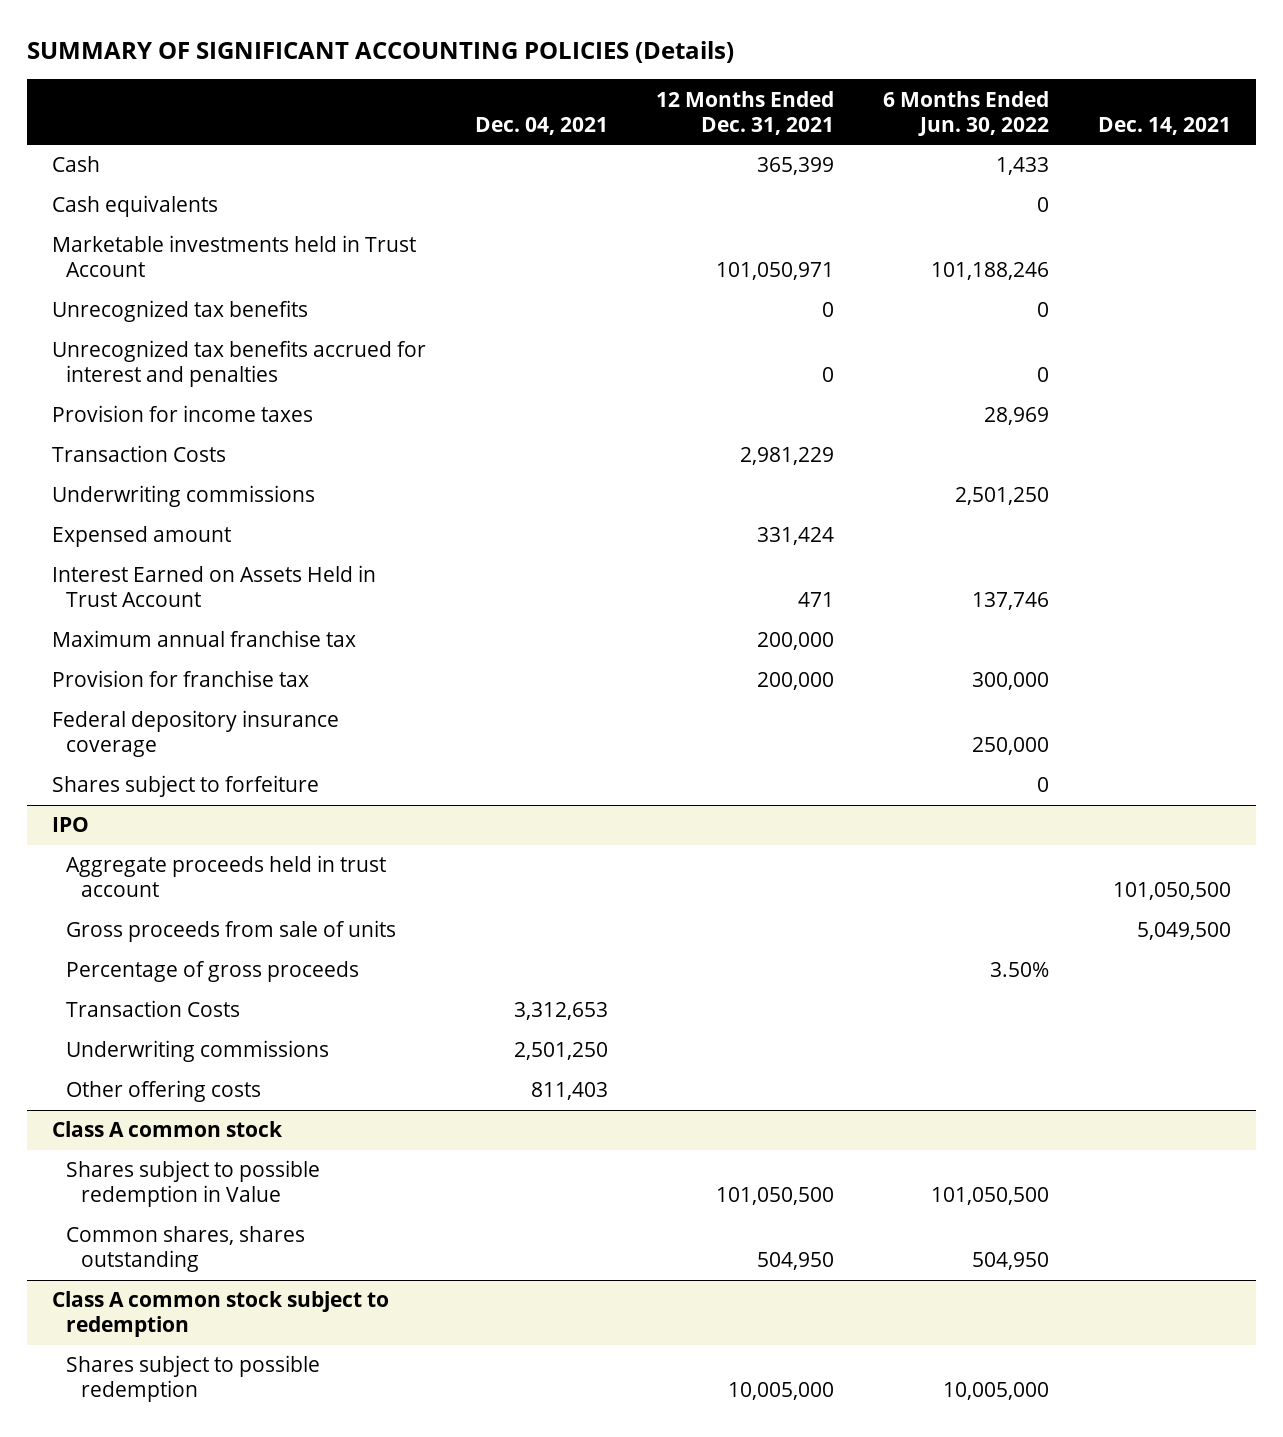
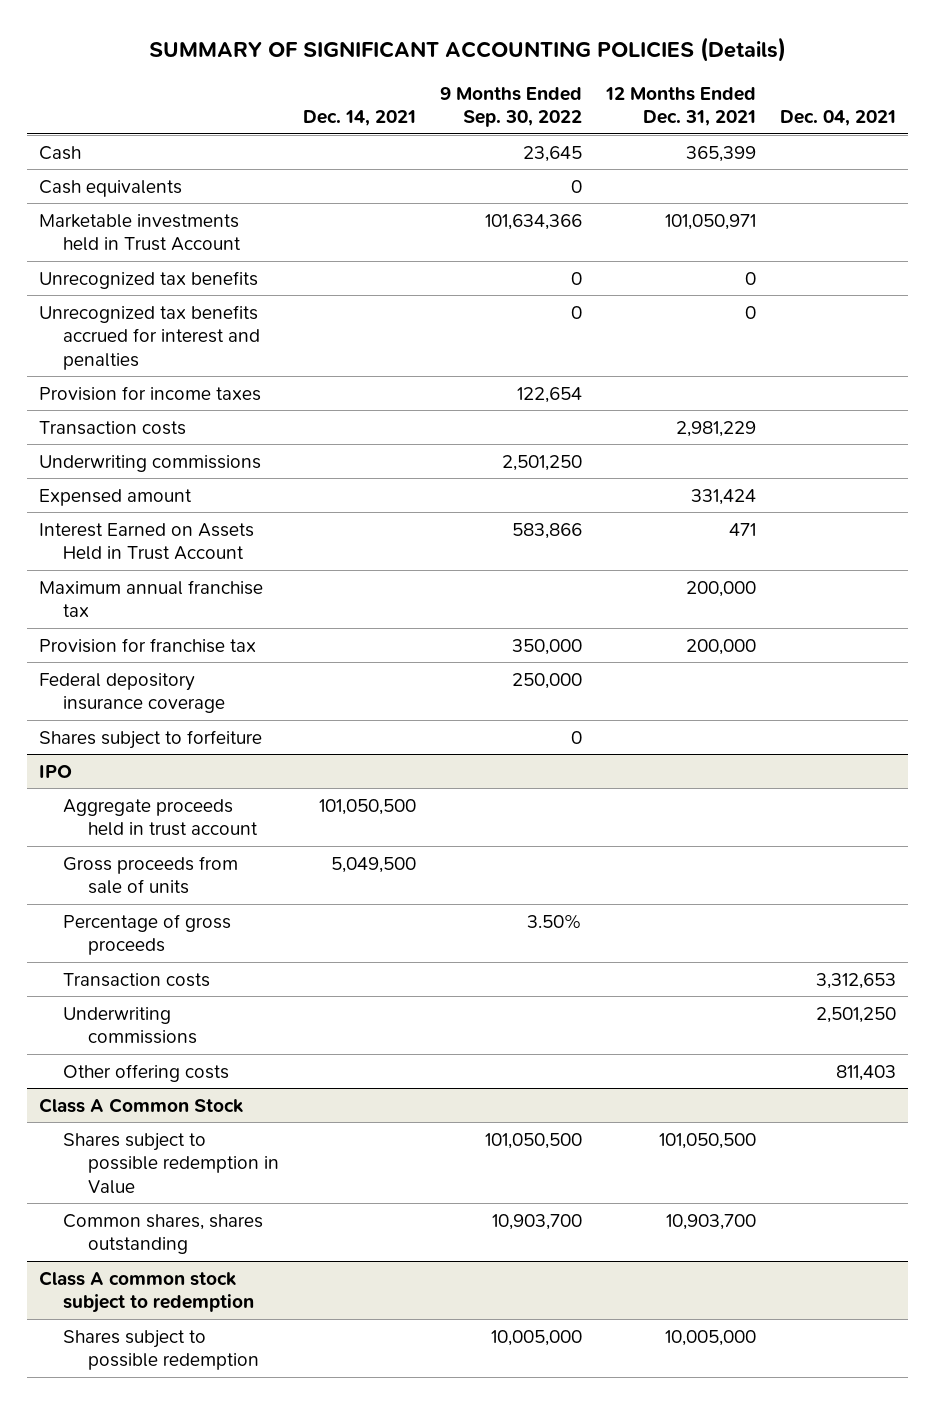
- | Dec. 04, 2021 | 12 Months Ended Dec. 31, 2021 | 6 Months Ended Jun. 30, 2022 | Dec. 14, 2021
+ | Dec. 14, 2021 | 9 Months Ended Sep. 30, 2022 | 12 Months Ended Dec. 31, 2021 | Dec. 04, 2021
- Transaction Costs | | 2,981,229 | |
+ Transaction costs | | | 2,981,229 |
@ IPO
- Transaction Costs | 3,312,653 | | |
+ Transaction costs | | | | 3,312,653
- Class A common stock
+ Class A Common Stock
- Common shares, shares outstanding | | 504,950 | 504,950 |
+ Common shares, shares outstanding | | 10,903,700 | 10,903,700 |

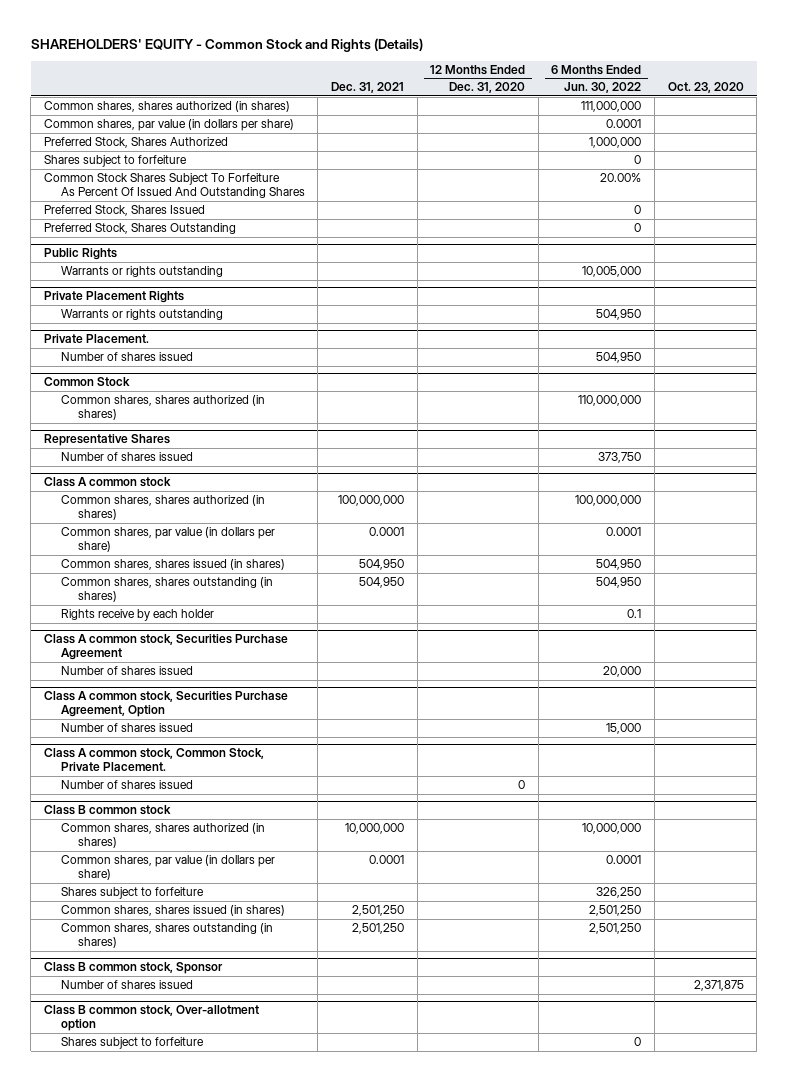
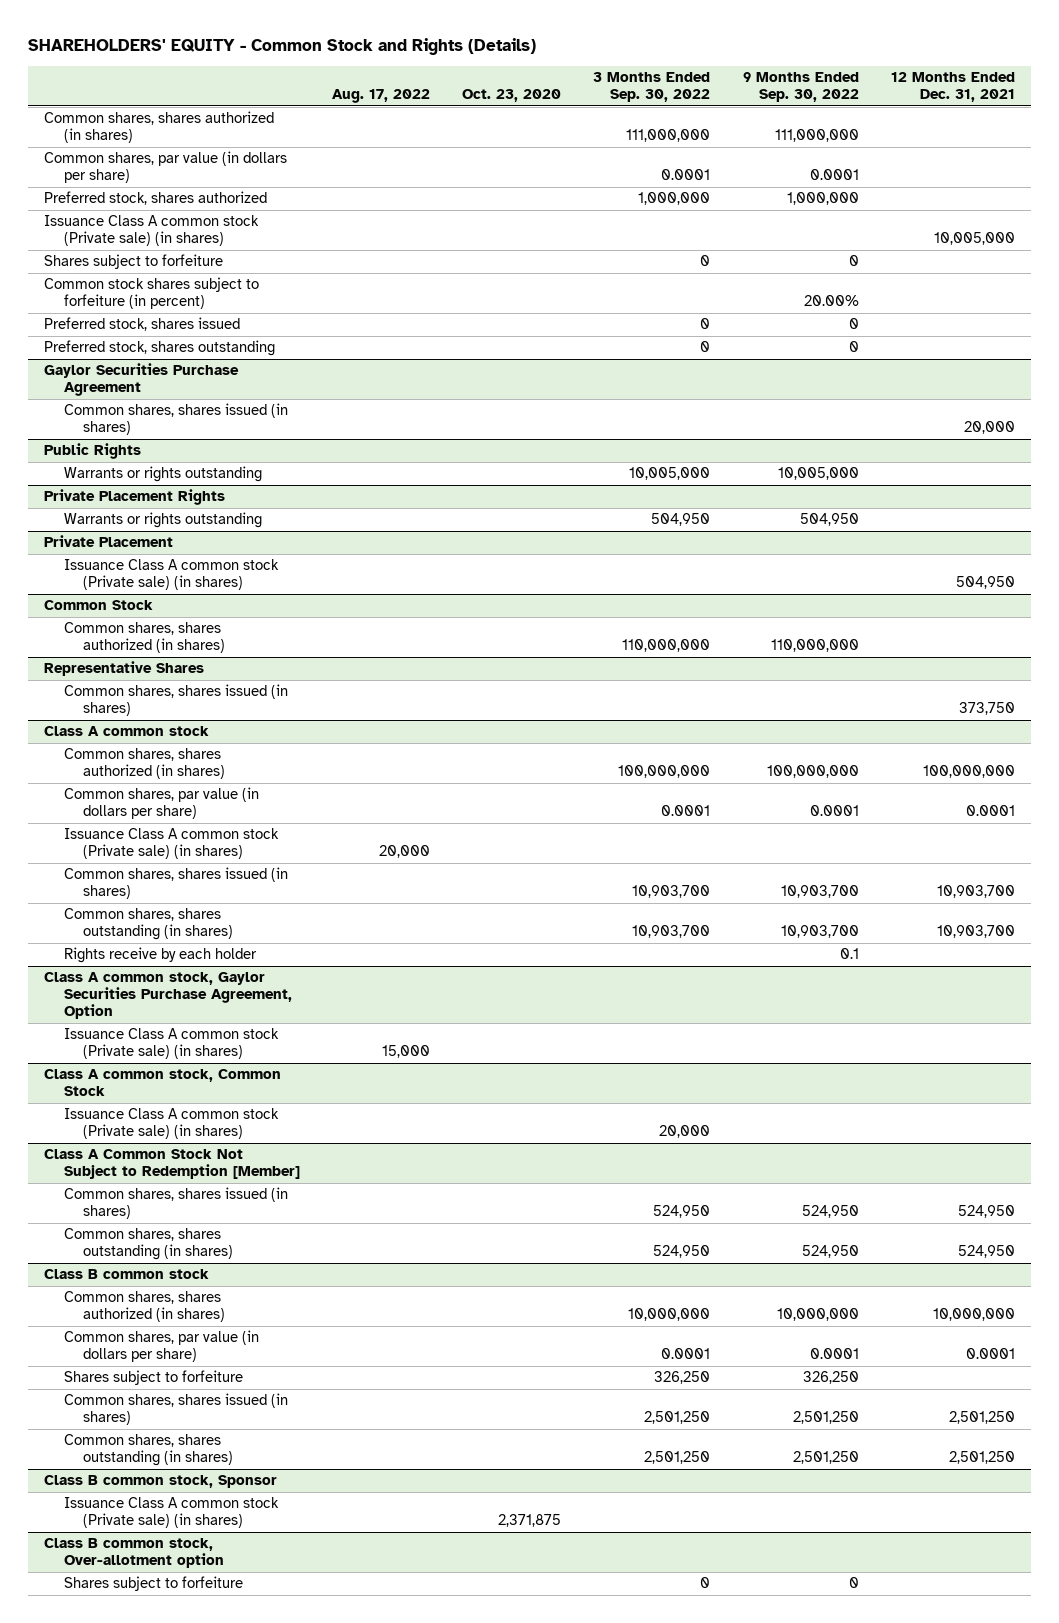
- | Dec. 31, 2021 | 12 Months Ended Dec. 31, 2020 | 6 Months Ended Jun. 30, 2022 | Oct. 23, 2020
+ | Aug. 17, 2022 | Oct. 23, 2020 | 3 Months Ended Sep. 30, 2022 | 9 Months Ended Sep. 30, 2022 | 12 Months Ended Dec. 31, 2021
- Preferred Stock, Shares Authorized | | | 1,000,000 |
+ Preferred stock, shares authorized | | | 1,000,000 | 1,000,000 |
+ Issuance Class A common stock (Private sale) (in shares) | | | | | 10,005,000
- Common Stock Shares Subject To Forfeiture As Percent Of Issued And Outstanding Shares | | | 20.00% |
- Preferred Stock, Shares Issued | | | 0 |
- Preferred Stock, Shares Outstanding | | | 0 |
+ Common stock shares subject to forfeiture (in percent) | | | | 20.00% |
+ Preferred stock, shares issued | | | 0 | 0 |
+ Preferred stock, shares outstanding | | | 0 | 0 |
+ Gaylor Securities Purchase Agreement
+ Common shares, shares issued (in shares) | | | | | 20,000
- Private Placement.
- Number of shares issued | | | 504,950 |
+ Private Placement
+ Issuance Class A common stock (Private sale) (in shares) | | | | | 504,950
@ Representative Shares
- Number of shares issued | | | 373,750 |
+ Common shares, shares issued (in shares) | | | | | 373,750
@ Class A common stock
+ Issuance Class A common stock (Private sale) (in shares) | 20,000 | | | |
- Class A common stock, Securities Purchase Agreement
- Number of shares issued | | | 20,000 |
- Class A common stock, Securities Purchase Agreement, Option
- Number of shares issued | | | 15,000 |
- Class A common stock, Common Stock, Private Placement.
- Number of shares issued | | 0 | |
+ Class A common stock, Gaylor Securities Purchase Agreement, Option
+ Issuance Class A common stock (Private sale) (in shares) | 15,000 | | | |
+ Class A common stock, Common Stock
+ Issuance Class A common stock (Private sale) (in shares) | | | 20,000 | |
+ Class A Common Stock Not Subject to Redemption [Member]
+ Common shares, shares issued (in shares) | | | 524,950 | 524,950 | 524,950
+ Common shares, shares outstanding (in shares) | | | 524,950 | 524,950 | 524,950
@ Class B common stock, Sponsor
- Number of shares issued | | | | 2,371,875
+ Issuance Class A common stock (Private sale) (in shares) | | 2,371,875 | | |

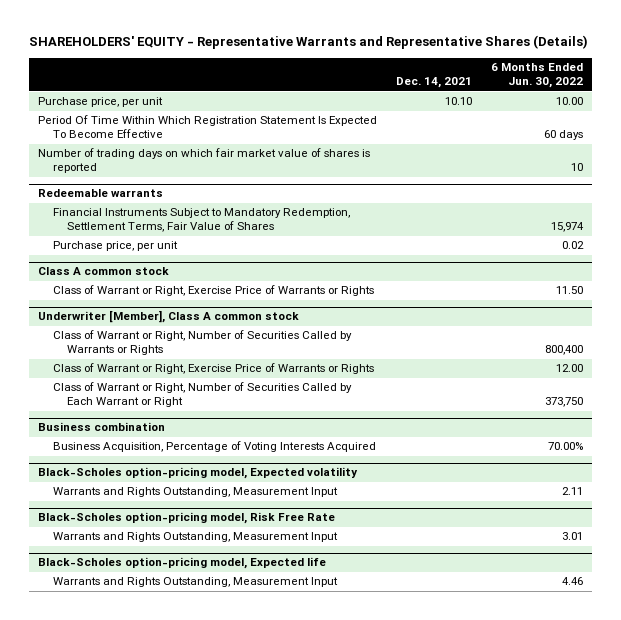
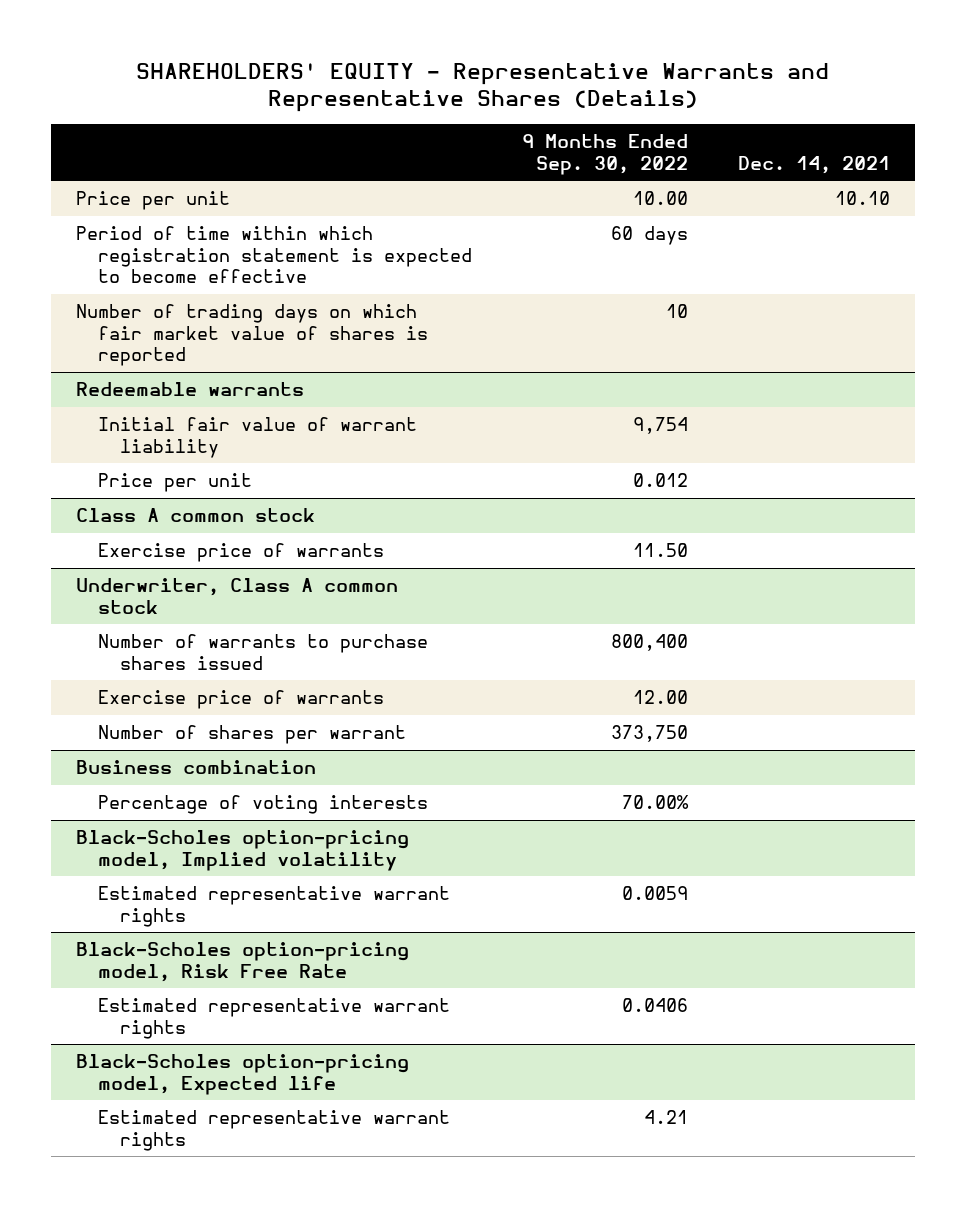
- | Dec. 14, 2021 | 6 Months Ended Jun. 30, 2022
+ | 9 Months Ended Sep. 30, 2022 | Dec. 14, 2021
- Purchase price, per unit | 10.10 | 10.00
- Period Of Time Within Which Registration Statement Is Expected To Become Effective | | 60 days
+ Price per unit | 10.00 | 10.10
+ Period of time within which registration statement is expected to become effective | 60 days |
@ Redeemable warrants
- Financial Instruments Subject to Mandatory Redemption, Settlement Terms, Fair Value of Shares | | 15,974
- Purchase price, per unit | | 0.02
+ Initial fair value of warrant liability | 9,754 |
+ Price per unit | 0.012 |
@ Class A common stock
- Class of Warrant or Right, Exercise Price of Warrants or Rights | | 11.50
- Underwriter [Member], Class A common stock
- Class of Warrant or Right, Number of Securities Called by Warrants or Rights | | 800,400
- Class of Warrant or Right, Exercise Price of Warrants or Rights | | 12.00
- Class of Warrant or Right, Number of Securities Called by Each Warrant or Right | | 373,750
@ Class A common stock
+ Exercise price of warrants | 11.50 |
+ Underwriter, Class A common stock
+ Number of warrants to purchase shares issued | 800,400 |
+ Exercise price of warrants | 12.00 |
+ Number of shares per warrant | 373,750 |
@ Business combination
- Business Acquisition, Percentage of Voting Interests Acquired | | 70.00%
- Black-Scholes option-pricing model, Expected volatility
- Warrants and Rights Outstanding, Measurement Input | | 2.11
@ Business combination
+ Percentage of voting interests | 70.00% |
+ Black-Scholes option-pricing model, Implied volatility
+ Estimated representative warrant rights | 0.0059 |
@ Black-Scholes option-pricing model, Risk Free Rate
- Warrants and Rights Outstanding, Measurement Input | | 3.01
+ Estimated representative warrant rights | 0.0406 |
@ Black-Scholes option-pricing model, Expected life
- Warrants and Rights Outstanding, Measurement Input | | 4.46
+ Estimated representative warrant rights | 4.21 |

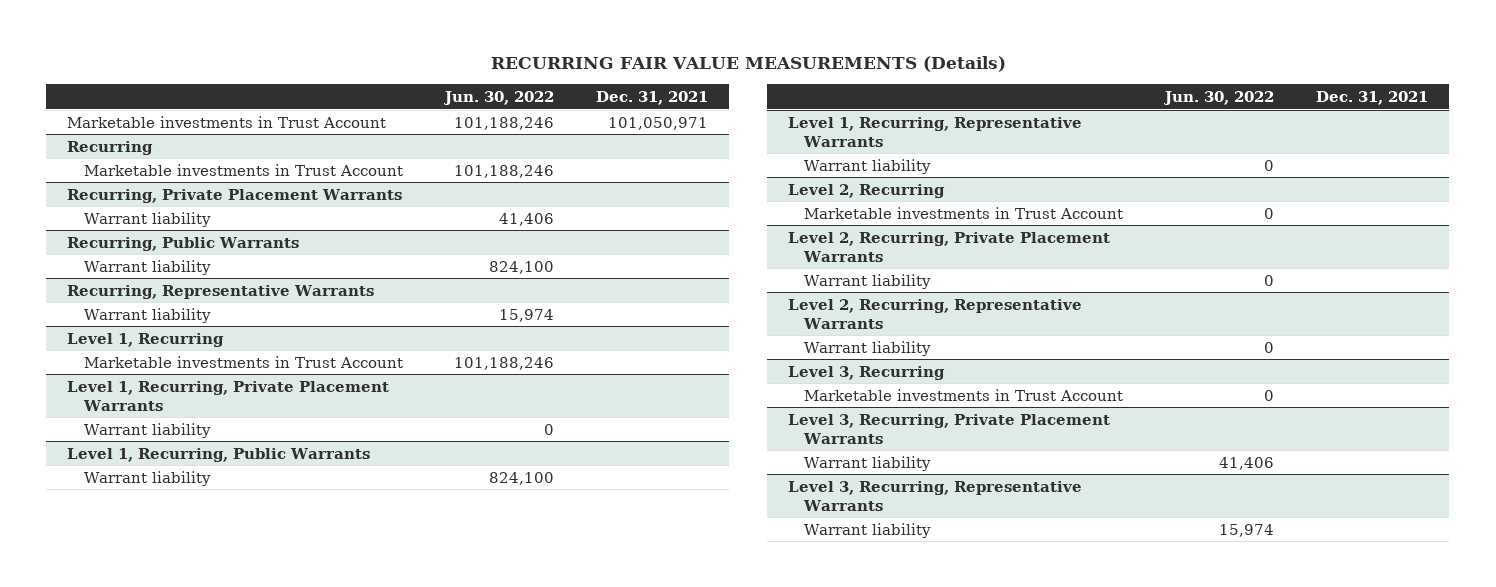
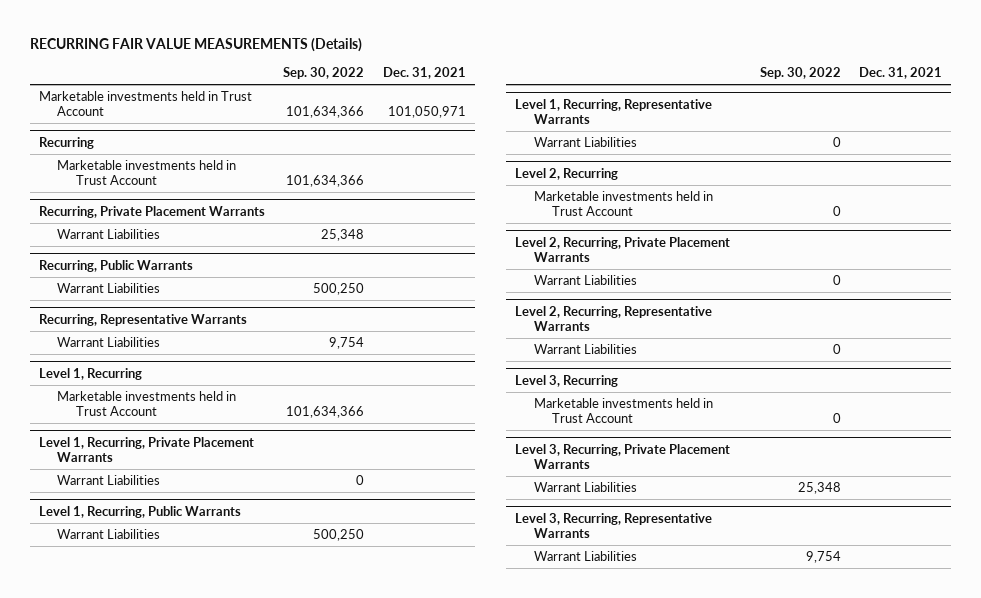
- | Jun. 30, 2022 | Dec. 31, 2021
+ | Sep. 30, 2022 | Dec. 31, 2021
- Marketable investments in Trust Account | 101,188,246 | 101,050,971
+ Marketable investments held in Trust Account | 101,634,366 | 101,050,971
@ Recurring
- Marketable investments in Trust Account | 101,188,246 |
+ Marketable investments held in Trust Account | 101,634,366 |
@ Recurring, Private Placement Warrants
- Warrant liability | 41,406 |
+ Warrant Liabilities | 25,348 |
@ Recurring, Public Warrants
- Warrant liability | 824,100 |
+ Warrant Liabilities | 500,250 |
@ Recurring, Representative Warrants
- Warrant liability | 15,974 |
+ Warrant Liabilities | 9,754 |
@ Level 1, Recurring
- Marketable investments in Trust Account | 101,188,246 |
+ Marketable investments held in Trust Account | 101,634,366 |
@ Level 1, Recurring, Private Placement Warrants
- Warrant liability | 0 |
+ Warrant Liabilities | 0 |
@ Level 1, Recurring, Public Warrants
- Warrant liability | 824,100 |
+ Warrant Liabilities | 500,250 |
@ Level 1, Recurring, Representative Warrants
- Warrant liability | 0 |
+ Warrant Liabilities | 0 |
@ Level 2, Recurring
- Marketable investments in Trust Account | 0 |
+ Marketable investments held in Trust Account | 0 |
@ Level 2, Recurring, Private Placement Warrants
- Warrant liability | 0 |
+ Warrant Liabilities | 0 |
@ Level 2, Recurring, Representative Warrants
- Warrant liability | 0 |
+ Warrant Liabilities | 0 |
@ Level 3, Recurring
- Marketable investments in Trust Account | 0 |
+ Marketable investments held in Trust Account | 0 |
@ Level 3, Recurring, Private Placement Warrants
- Warrant liability | 41,406 |
+ Warrant Liabilities | 25,348 |
@ Level 3, Recurring, Representative Warrants
- Warrant liability | 15,974 |
+ Warrant Liabilities | 9,754 |

